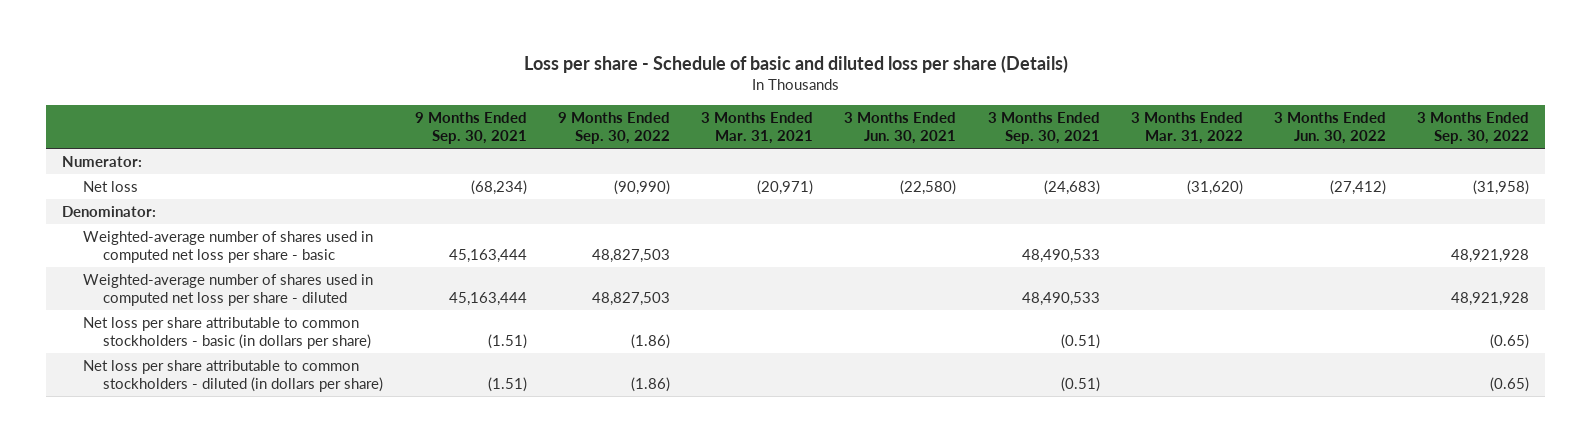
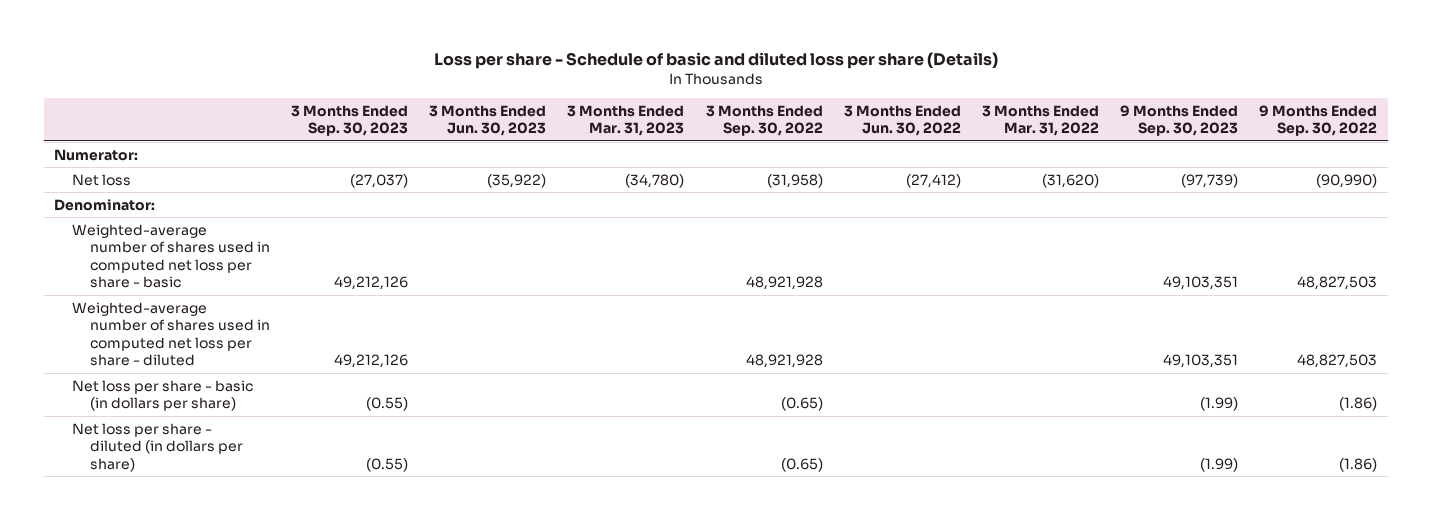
- | 9 Months Ended Sep. 30, 2021 | 9 Months Ended Sep. 30, 2022 | 3 Months Ended Mar. 31, 2021 | 3 Months Ended Jun. 30, 2021 | 3 Months Ended Sep. 30, 2021 | 3 Months Ended Mar. 31, 2022 | 3 Months Ended Jun. 30, 2022 | 3 Months Ended Sep. 30, 2022
+ | 3 Months Ended Sep. 30, 2023 | 3 Months Ended Jun. 30, 2023 | 3 Months Ended Mar. 31, 2023 | 3 Months Ended Sep. 30, 2022 | 3 Months Ended Jun. 30, 2022 | 3 Months Ended Mar. 31, 2022 | 9 Months Ended Sep. 30, 2023 | 9 Months Ended Sep. 30, 2022
- Net loss per share attributable to common stockholders - basic (in dollars per share) | (1.51) | (1.86) | | | (0.51) | | | (0.65)
- Net loss per share attributable to common stockholders - diluted (in dollars per share) | (1.51) | (1.86) | | | (0.51) | | | (0.65)
+ Net loss per share - basic (in dollars per share) | (0.55) | | | (0.65) | | | (1.99) | (1.86)
+ Net loss per share - diluted (in dollars per share) | (0.55) | | | (0.65) | | | (1.99) | (1.86)

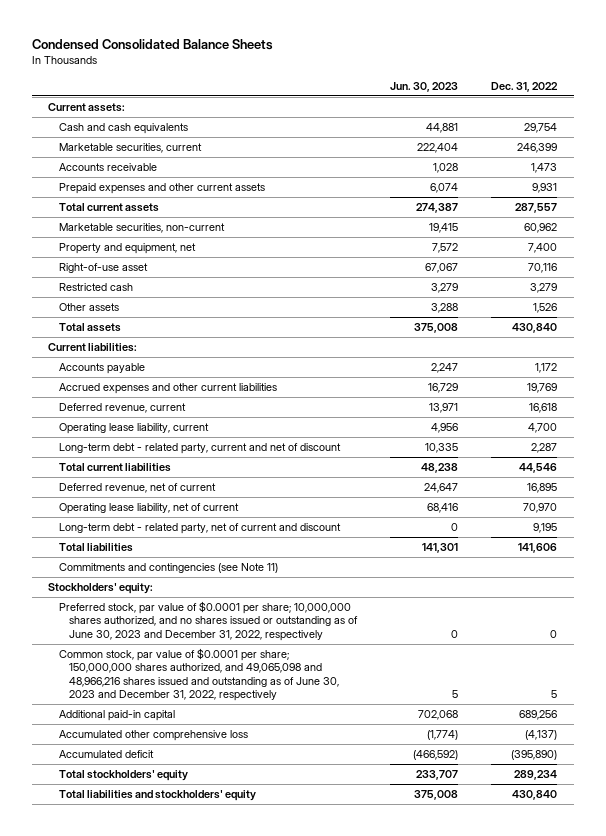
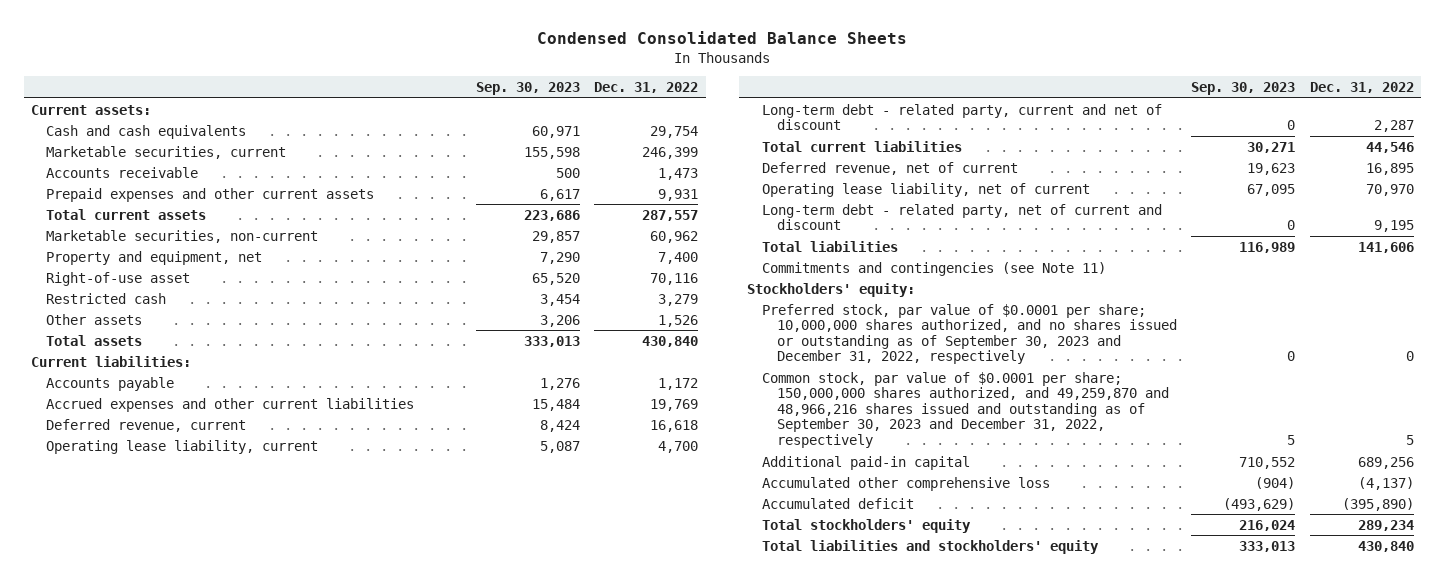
- | Jun. 30, 2023 | Dec. 31, 2022
+ | Sep. 30, 2023 | Dec. 31, 2022
- Preferred stock, par value of $0.0001 per share; 10,000,000 shares authorized, and no shares issued or outstanding as of June 30, 2023 and December 31, 2022, respectively | 0 | 0
- Common stock, par value of $0.0001 per share; 150,000,000 shares authorized, and 49,065,098 and 48,966,216 shares issued and outstanding as of June 30, 2023 and December 31, 2022, respectively | 5 | 5
+ Preferred stock, par value of $0.0001 per share; 10,000,000 shares authorized, and no shares issued or outstanding as of September 30, 2023 and December 31, 2022, respectively | 0 | 0
+ Common stock, par value of $0.0001 per share; 150,000,000 shares authorized, and 49,259,870 and 48,966,216 shares issued and outstanding as of September 30, 2023 and December 31, 2022, respectively | 5 | 5

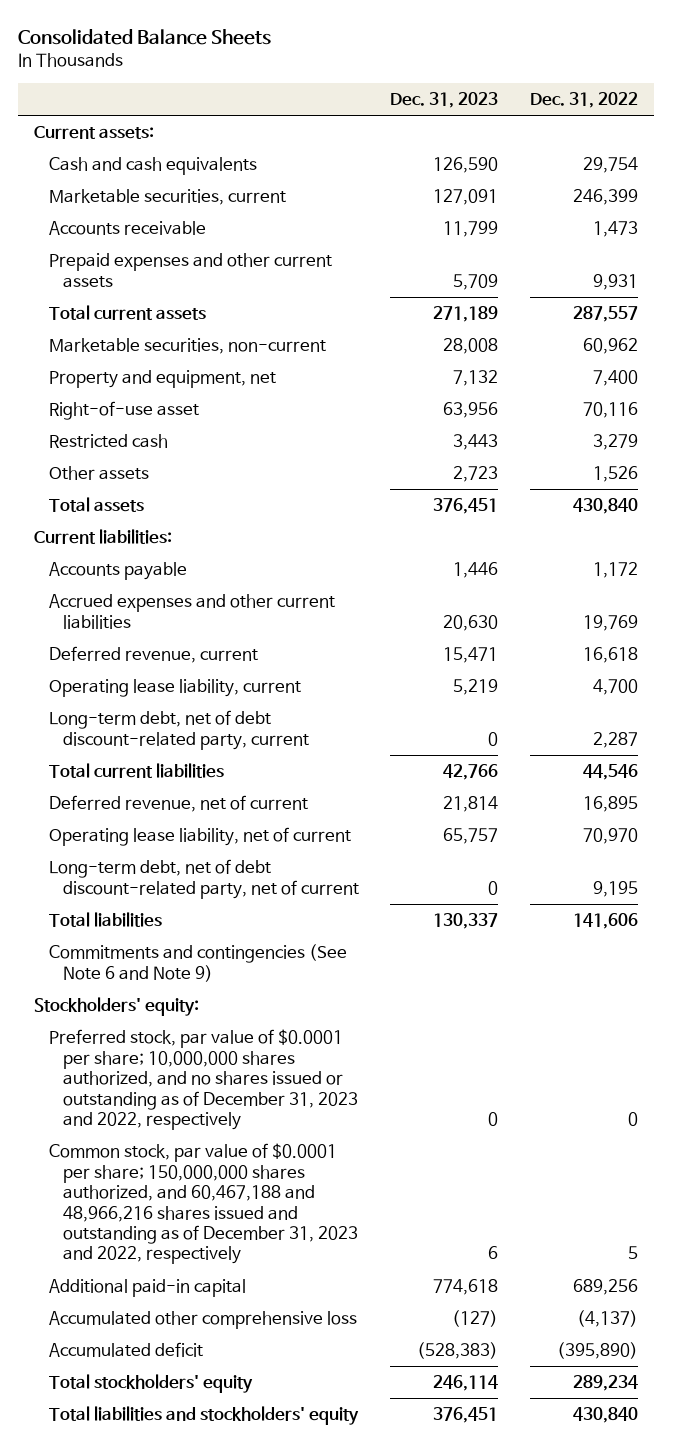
- Condensed Consolidated Balance Sheets
+ Consolidated Balance Sheets
- | Sep. 30, 2023 | Dec. 31, 2022
+ | Dec. 31, 2023 | Dec. 31, 2022
- Long-term debt - related party, current and net of discount | 0 | 2,287
+ Long-term debt, net of debt discount-related party, current | 0 | 2,287
- Long-term debt - related party, net of current and discount | 0 | 9,195
+ Long-term debt, net of debt discount-related party, net of current | 0 | 9,195
- Commitments and contingencies (see Note 11)
+ Commitments and contingencies (See Note 6 and Note 9)
- Preferred stock, par value of $0.0001 per share; 10,000,000 shares authorized, and no shares issued or outstanding as of September 30, 2023 and December 31, 2022, respectively | 0 | 0
- Common stock, par value of $0.0001 per share; 150,000,000 shares authorized, and 49,259,870 and 48,966,216 shares issued and outstanding as of September 30, 2023 and December 31, 2022, respectively | 5 | 5
+ Preferred stock, par value of $0.0001 per share; 10,000,000 shares authorized, and no shares issued or outstanding as of December 31, 2023 and 2022, respectively | 0 | 0
+ Common stock, par value of $0.0001 per share; 150,000,000 shares authorized, and 60,467,188 and 48,966,216 shares issued and outstanding as of December 31, 2023 and 2022, respectively | 6 | 5

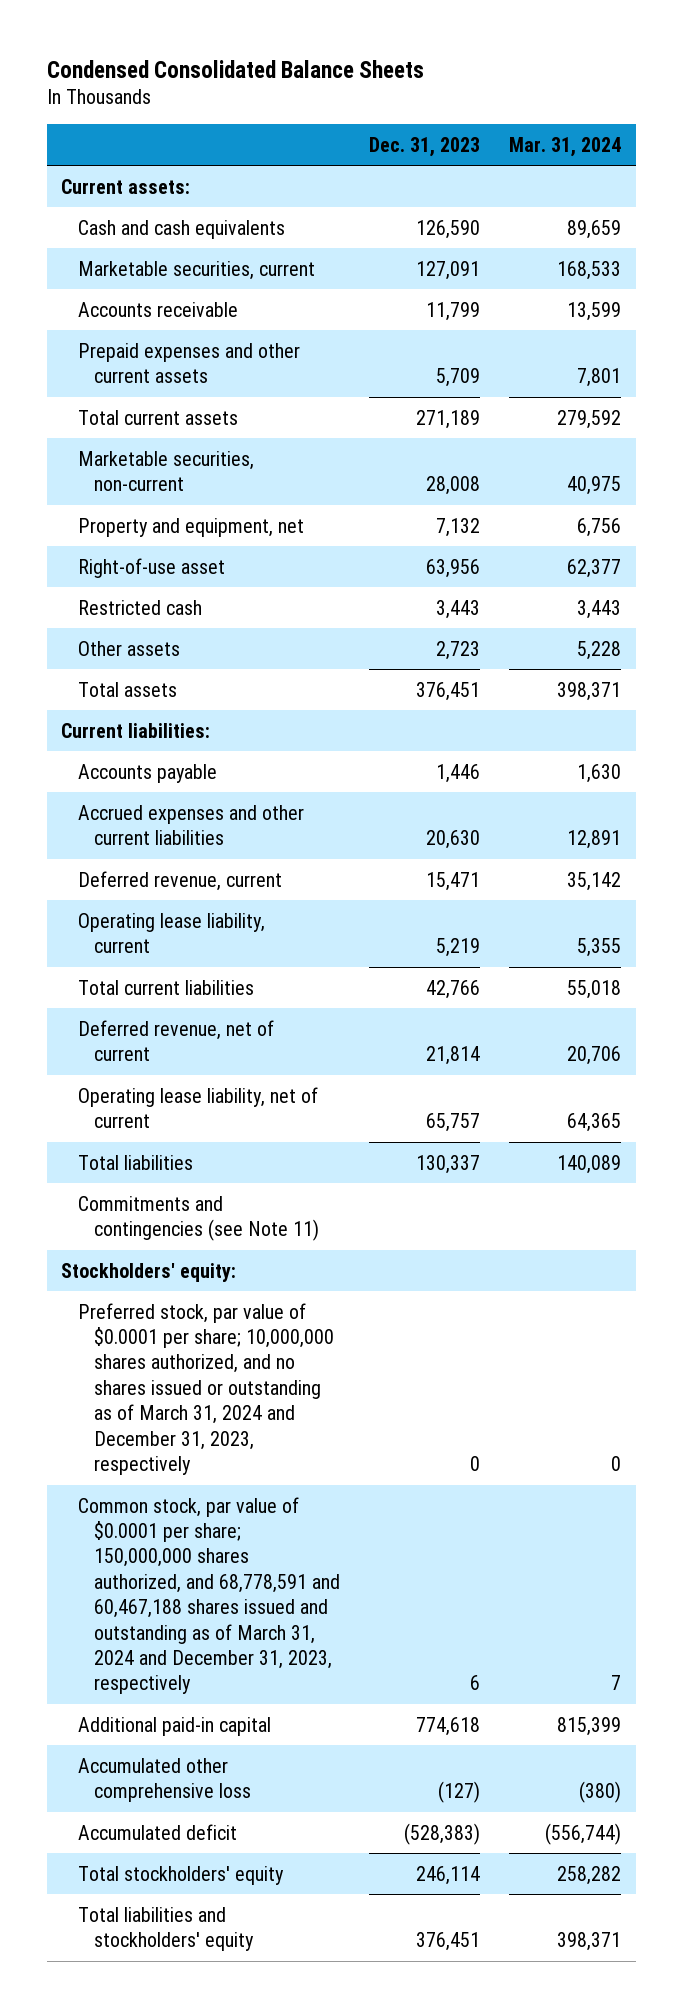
- Consolidated Balance Sheets
+ Condensed Consolidated Balance Sheets
- | Dec. 31, 2023 | Dec. 31, 2022
+ | Dec. 31, 2023 | Mar. 31, 2024
- Long-term debt, net of debt discount-related party, current | 0 | 2,287
- Long-term debt, net of debt discount-related party, net of current | 0 | 9,195
- Commitments and contingencies (See Note 6 and Note 9)
+ Commitments and contingencies (see Note 11)
- Preferred stock, par value of $0.0001 per share; 10,000,000 shares authorized, and no shares issued or outstanding as of December 31, 2023 and 2022, respectively | 0 | 0
- Common stock, par value of $0.0001 per share; 150,000,000 shares authorized, and 60,467,188 and 48,966,216 shares issued and outstanding as of December 31, 2023 and 2022, respectively | 6 | 5
+ Preferred stock, par value of $0.0001 per share; 10,000,000 shares authorized, and no shares issued or outstanding as of March 31, 2024 and December 31, 2023, respectively | 0 | 0
+ Common stock, par value of $0.0001 per share; 150,000,000 shares authorized, and 68,778,591 and 60,467,188 shares issued and outstanding as of March 31, 2024 and December 31, 2023, respectively | 6 | 7

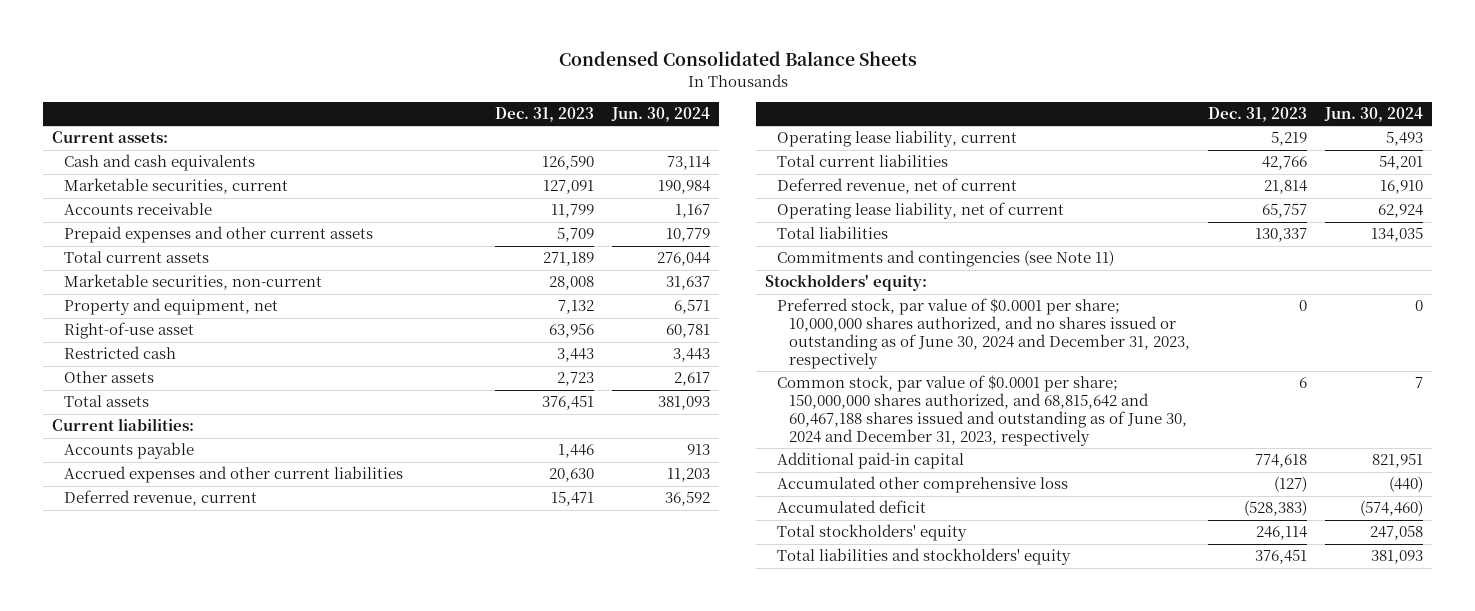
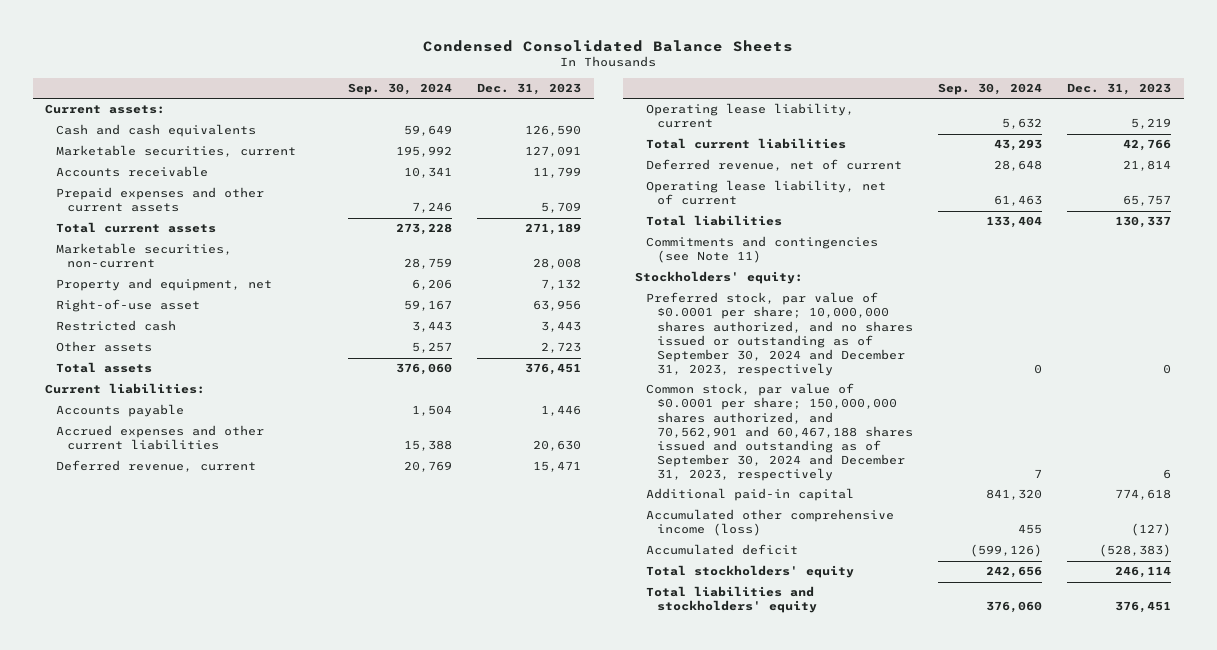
- | Dec. 31, 2023 | Jun. 30, 2024
+ | Sep. 30, 2024 | Dec. 31, 2023
- Preferred stock, par value of $0.0001 per share; 10,000,000 shares authorized, and no shares issued or outstanding as of June 30, 2024 and December 31, 2023, respectively | 0 | 0
- Common stock, par value of $0.0001 per share; 150,000,000 shares authorized, and 68,815,642 and 60,467,188 shares issued and outstanding as of June 30, 2024 and December 31, 2023, respectively | 6 | 7
+ Preferred stock, par value of $0.0001 per share; 10,000,000 shares authorized, and no shares issued or outstanding as of September 30, 2024 and December 31, 2023, respectively | 0 | 0
+ Common stock, par value of $0.0001 per share; 150,000,000 shares authorized, and 70,562,901 and 60,467,188 shares issued and outstanding as of September 30, 2024 and December 31, 2023, respectively | 7 | 6
- Accumulated other comprehensive loss | (127) | (440)
+ Accumulated other comprehensive income (loss) | 455 | (127)

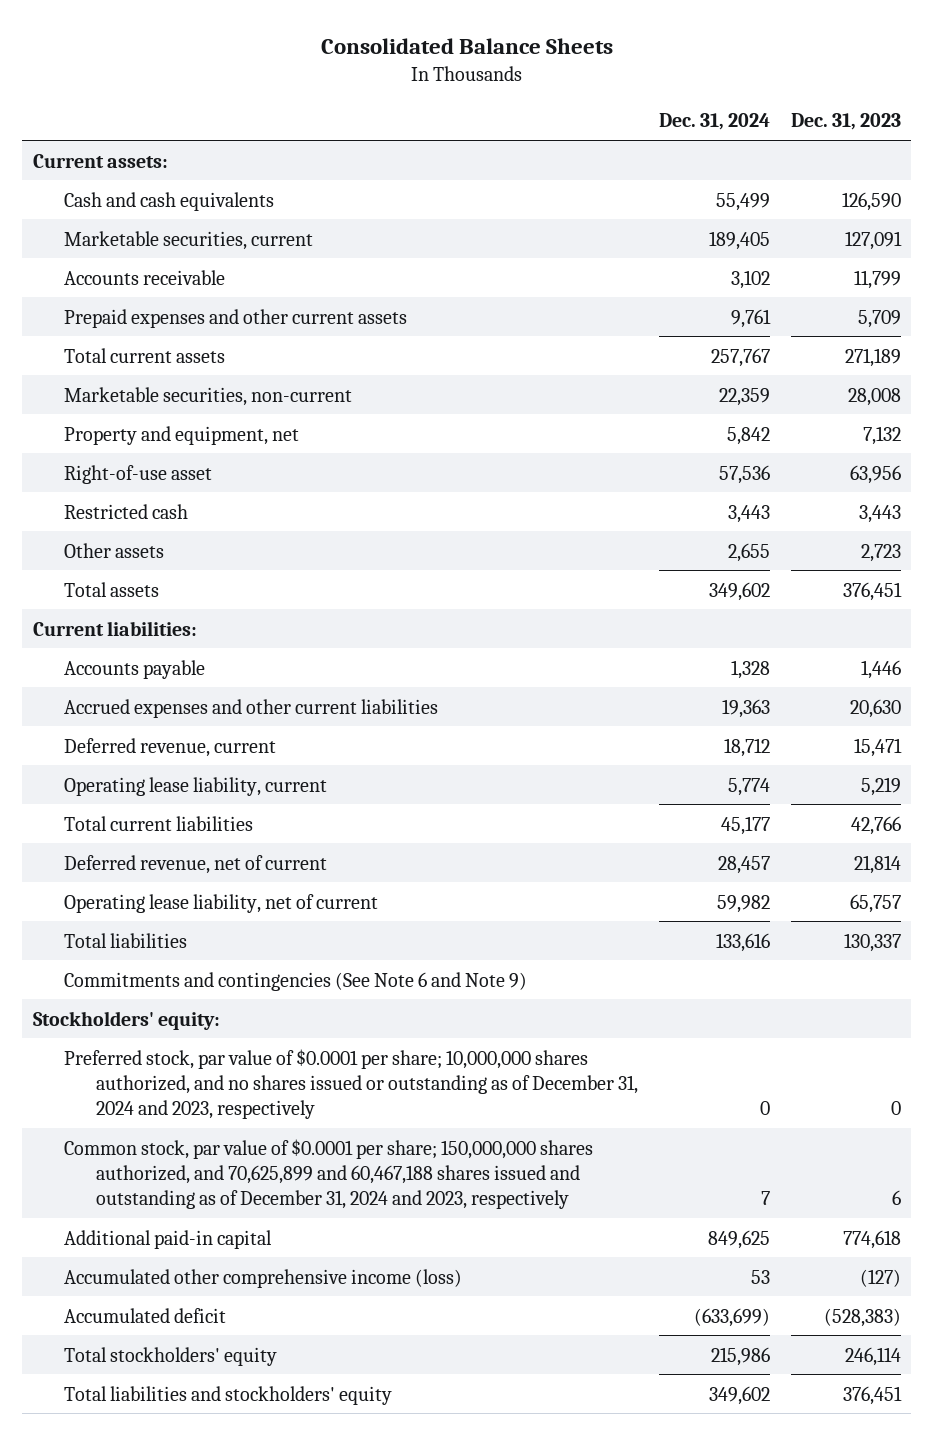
- Condensed Consolidated Balance Sheets
+ Consolidated Balance Sheets
- | Sep. 30, 2024 | Dec. 31, 2023
+ | Dec. 31, 2024 | Dec. 31, 2023
- Commitments and contingencies (see Note 11)
+ Commitments and contingencies (See Note 6 and Note 9)
- Preferred stock, par value of $0.0001 per share; 10,000,000 shares authorized, and no shares issued or outstanding as of September 30, 2024 and December 31, 2023, respectively | 0 | 0
- Common stock, par value of $0.0001 per share; 150,000,000 shares authorized, and 70,562,901 and 60,467,188 shares issued and outstanding as of September 30, 2024 and December 31, 2023, respectively | 7 | 6
+ Preferred stock, par value of $0.0001 per share; 10,000,000 shares authorized, and no shares issued or outstanding as of December 31, 2024 and 2023, respectively | 0 | 0
+ Common stock, par value of $0.0001 per share; 150,000,000 shares authorized, and 70,625,899 and 60,467,188 shares issued and outstanding as of December 31, 2024 and 2023, respectively | 7 | 6

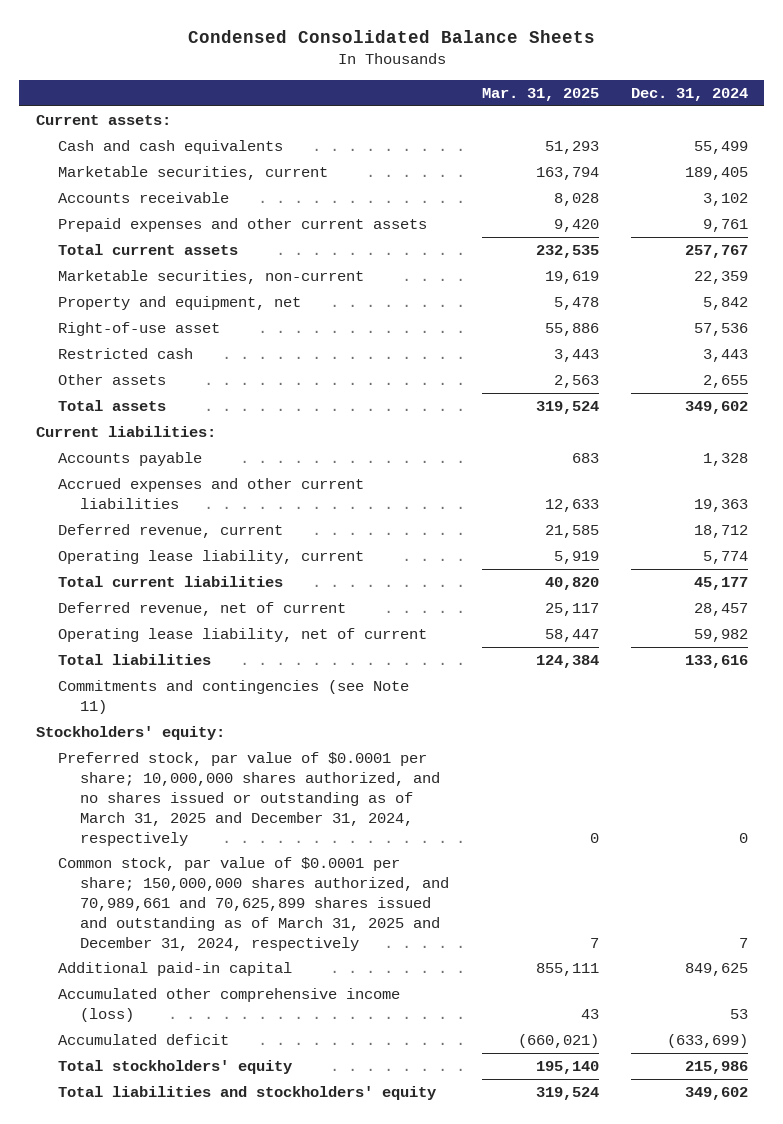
- Consolidated Balance Sheets
+ Condensed Consolidated Balance Sheets
- | Dec. 31, 2024 | Dec. 31, 2023
+ | Mar. 31, 2025 | Dec. 31, 2024
- Commitments and contingencies (See Note 6 and Note 9)
+ Commitments and contingencies (see Note 11)
- Preferred stock, par value of $0.0001 per share; 10,000,000 shares authorized, and no shares issued or outstanding as of December 31, 2024 and 2023, respectively | 0 | 0
- Common stock, par value of $0.0001 per share; 150,000,000 shares authorized, and 70,625,899 and 60,467,188 shares issued and outstanding as of December 31, 2024 and 2023, respectively | 7 | 6
+ Preferred stock, par value of $0.0001 per share; 10,000,000 shares authorized, and no shares issued or outstanding as of March 31, 2025 and December 31, 2024, respectively | 0 | 0
+ Common stock, par value of $0.0001 per share; 150,000,000 shares authorized, and 70,989,661 and 70,625,899 shares issued and outstanding as of March 31, 2025 and December 31, 2024, respectively | 7 | 7

